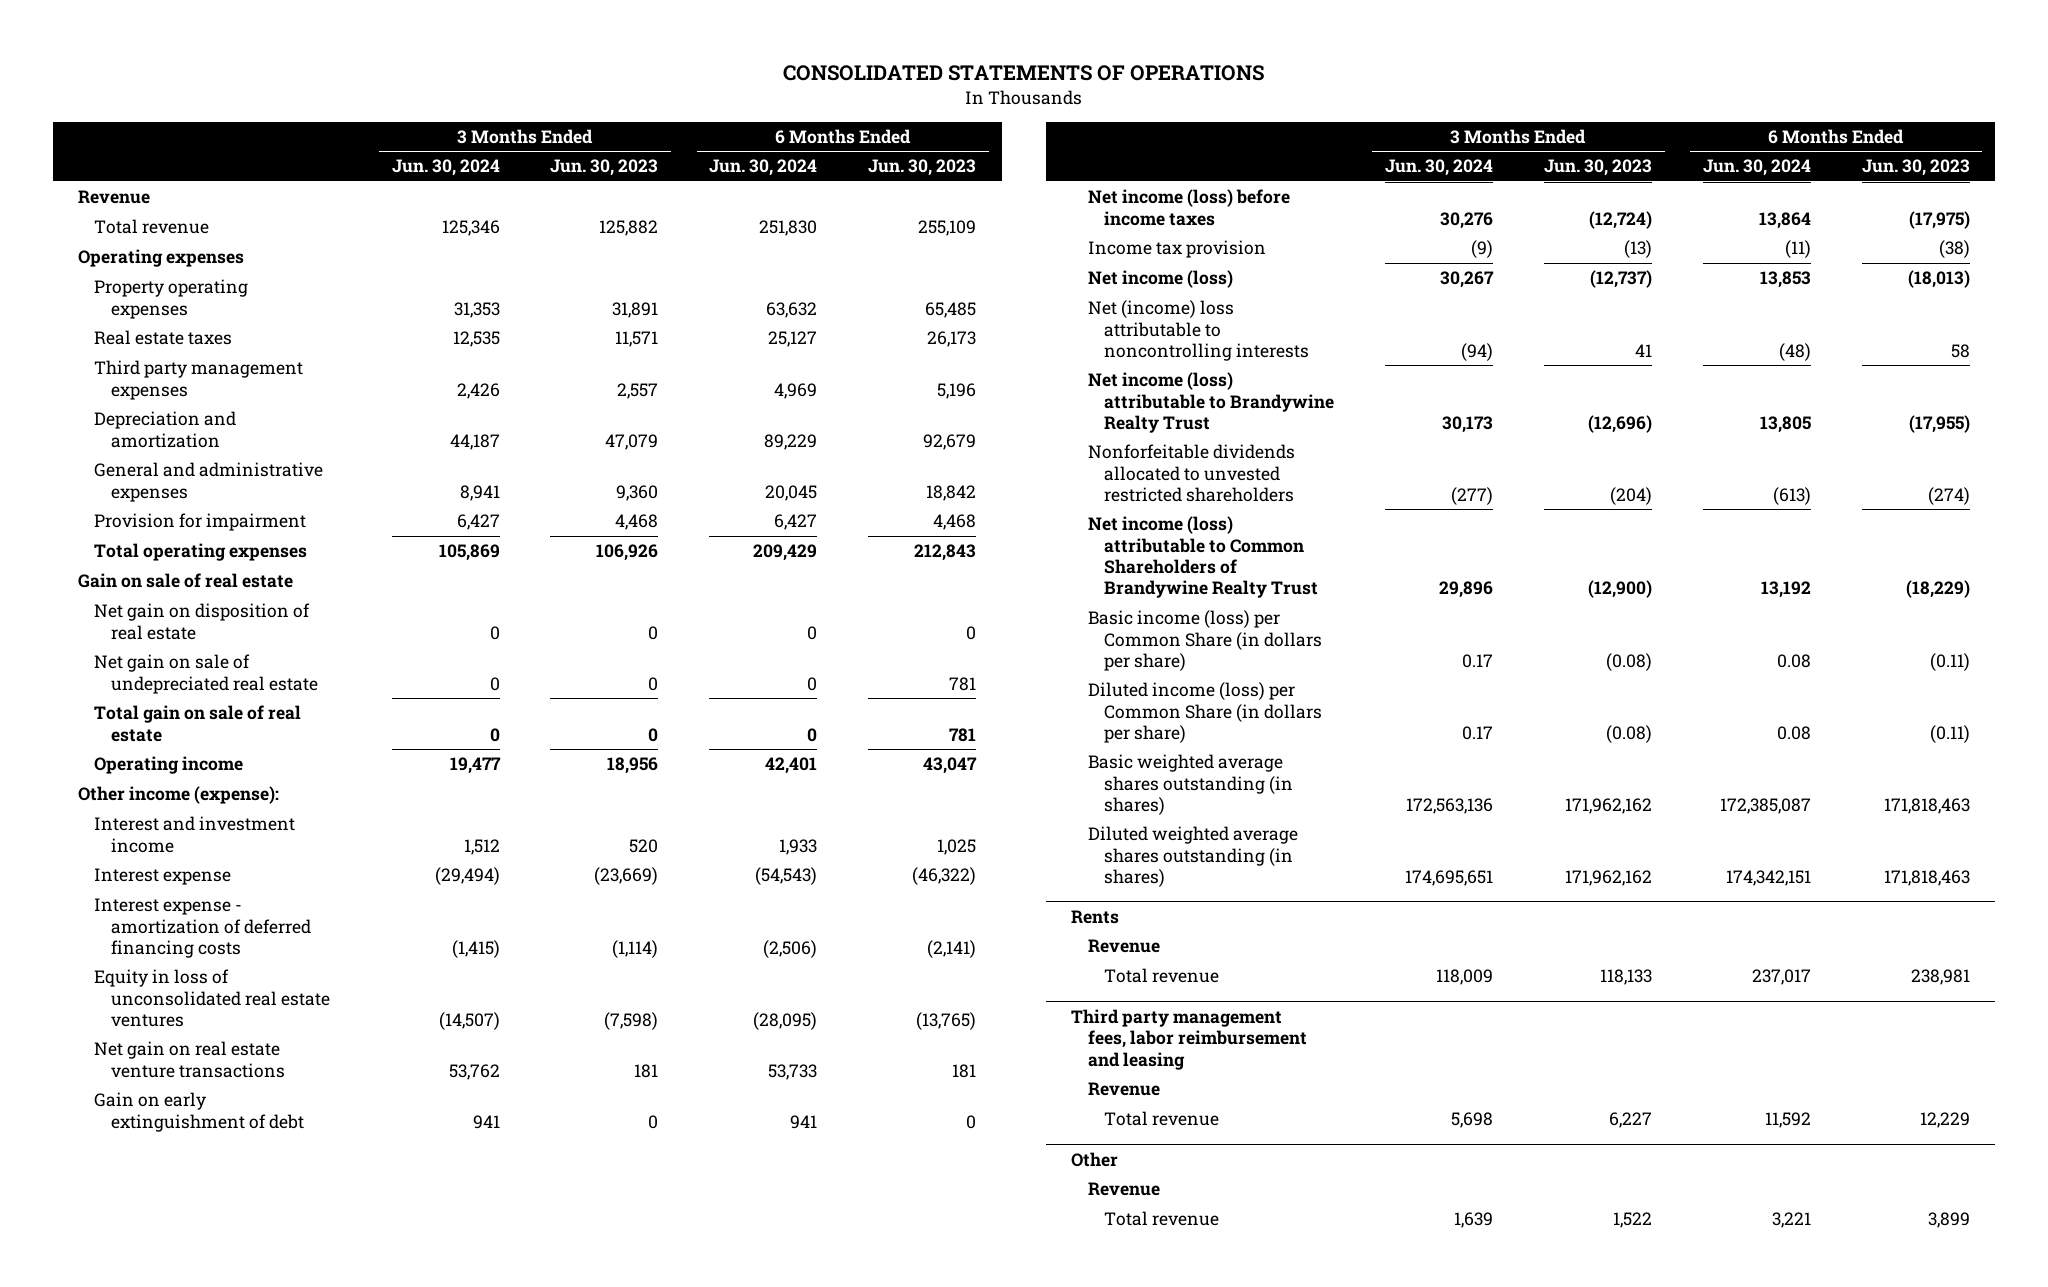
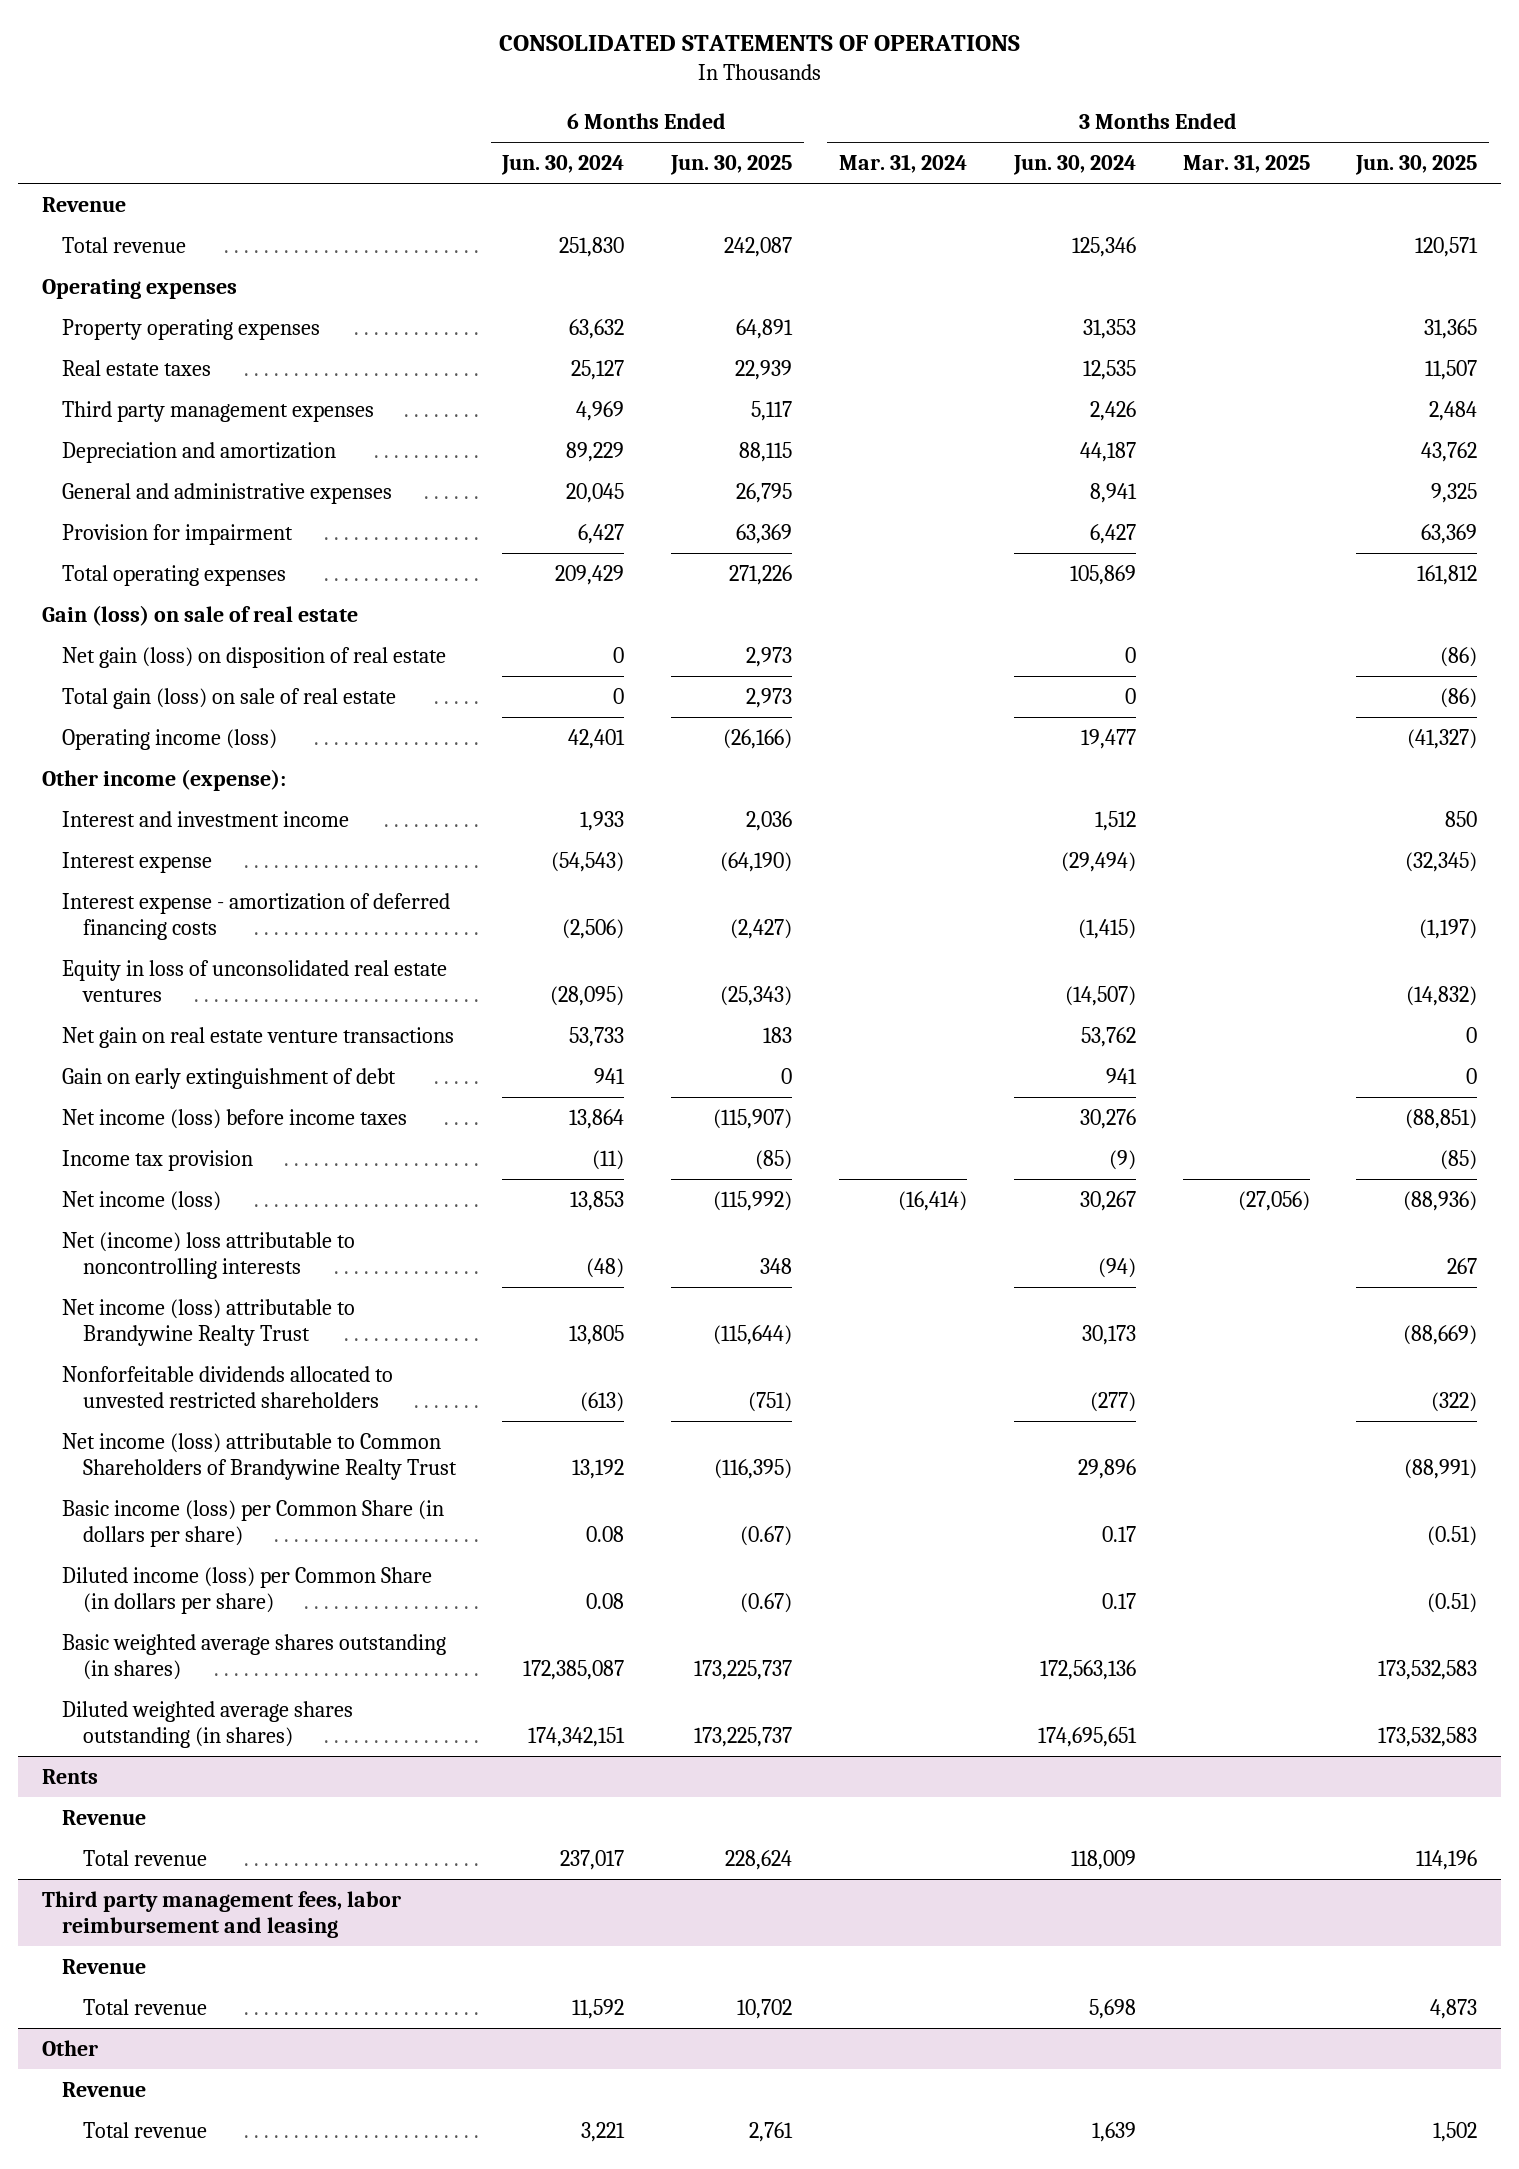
- | 3 Months Ended Jun. 30, 2024 | 3 Months Ended Jun. 30, 2023 | 6 Months Ended Jun. 30, 2024 | 6 Months Ended Jun. 30, 2023
+ | 6 Months Ended Jun. 30, 2024 | 6 Months Ended Jun. 30, 2025 | 3 Months Ended Mar. 31, 2024 | 3 Months Ended Jun. 30, 2024 | 3 Months Ended Mar. 31, 2025 | 3 Months Ended Jun. 30, 2025
- Gain on sale of real estate
- Net gain on disposition of real estate | 0 | 0 | 0 | 0
- Net gain on sale of undepreciated real estate | 0 | 0 | 0 | 781
- Total gain on sale of real estate | 0 | 0 | 0 | 781
- Operating income | 19,477 | 18,956 | 42,401 | 43,047
+ Gain (loss) on sale of real estate
+ Net gain (loss) on disposition of real estate | 0 | 2,973 | | 0 | | (86)
+ Total gain (loss) on sale of real estate | 0 | 2,973 | | 0 | | (86)
+ Operating income (loss) | 42,401 | (26,166) | | 19,477 | | (41,327)

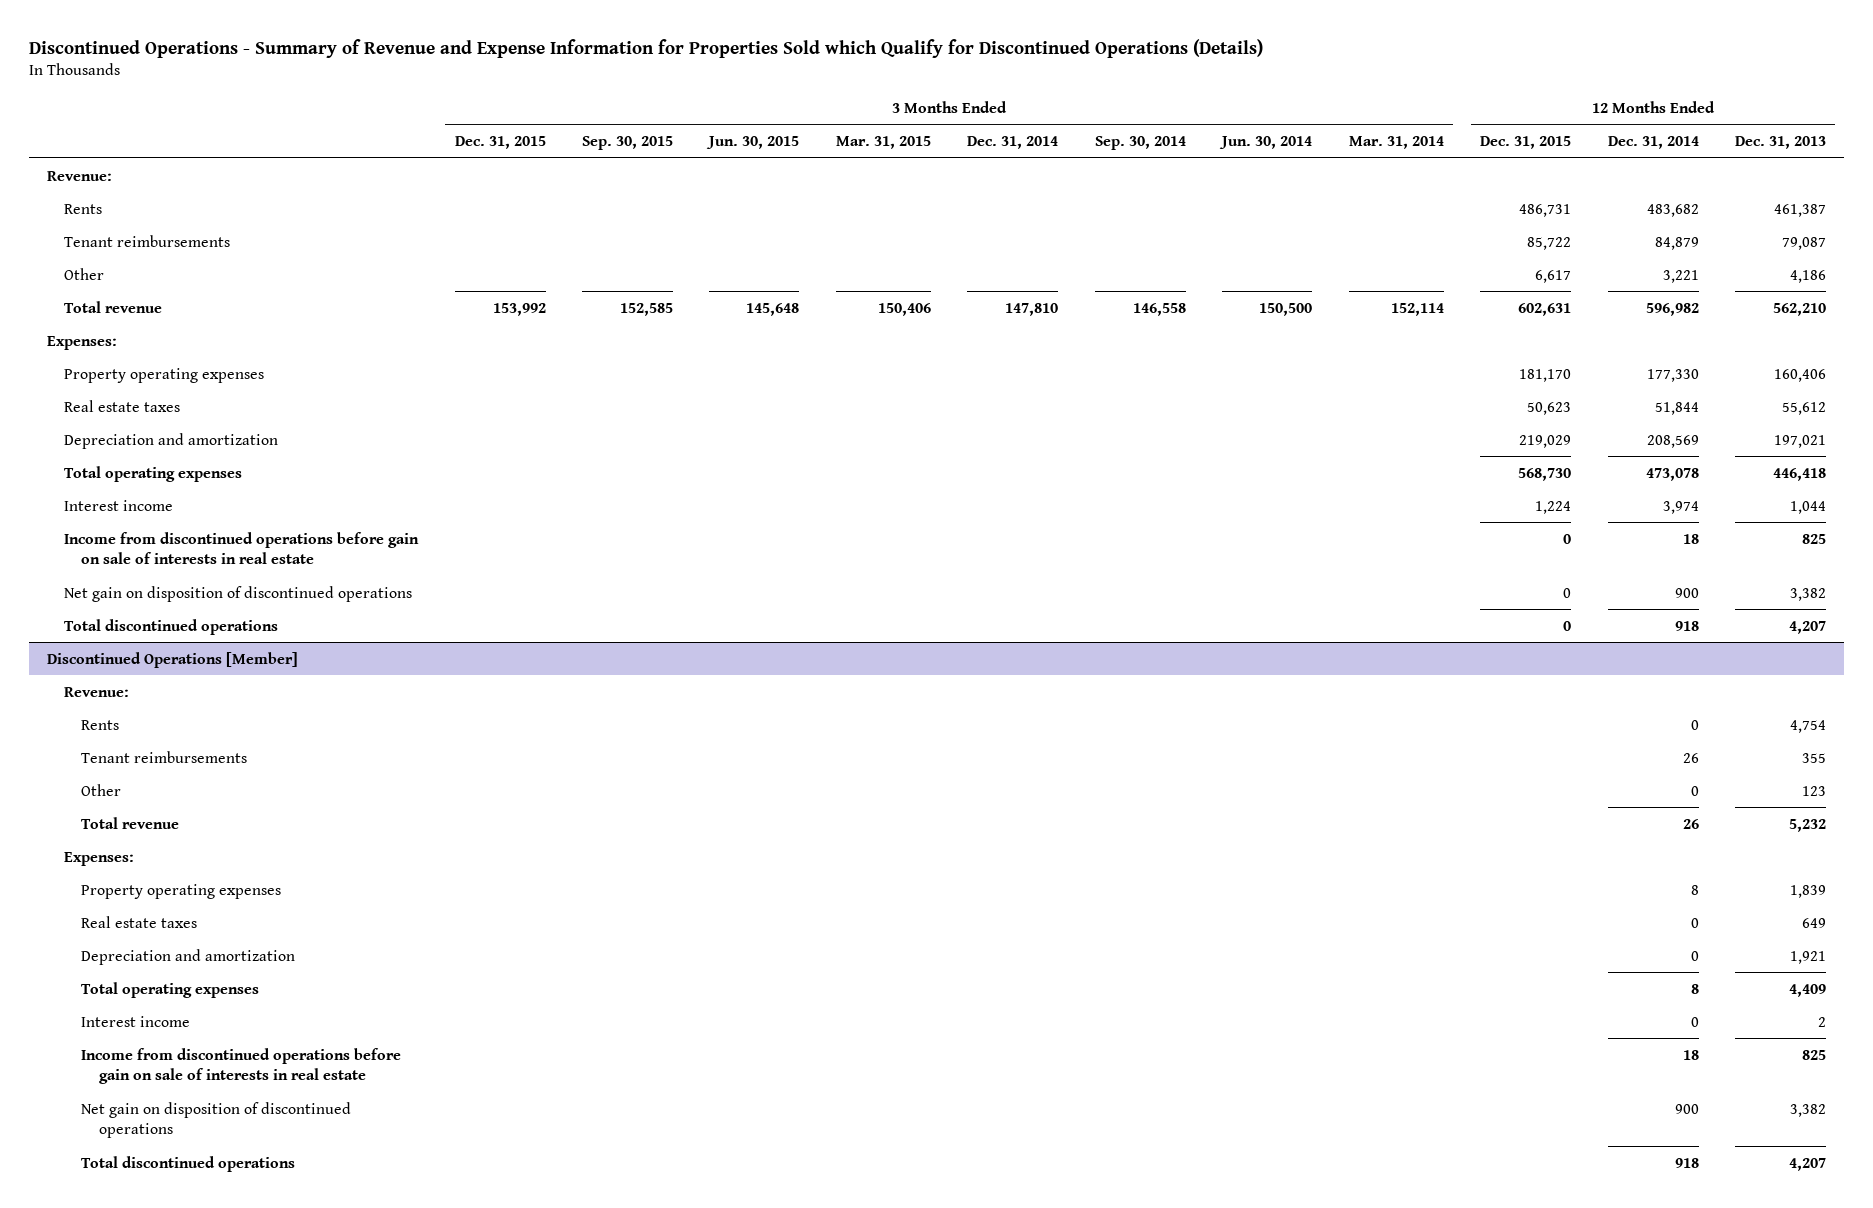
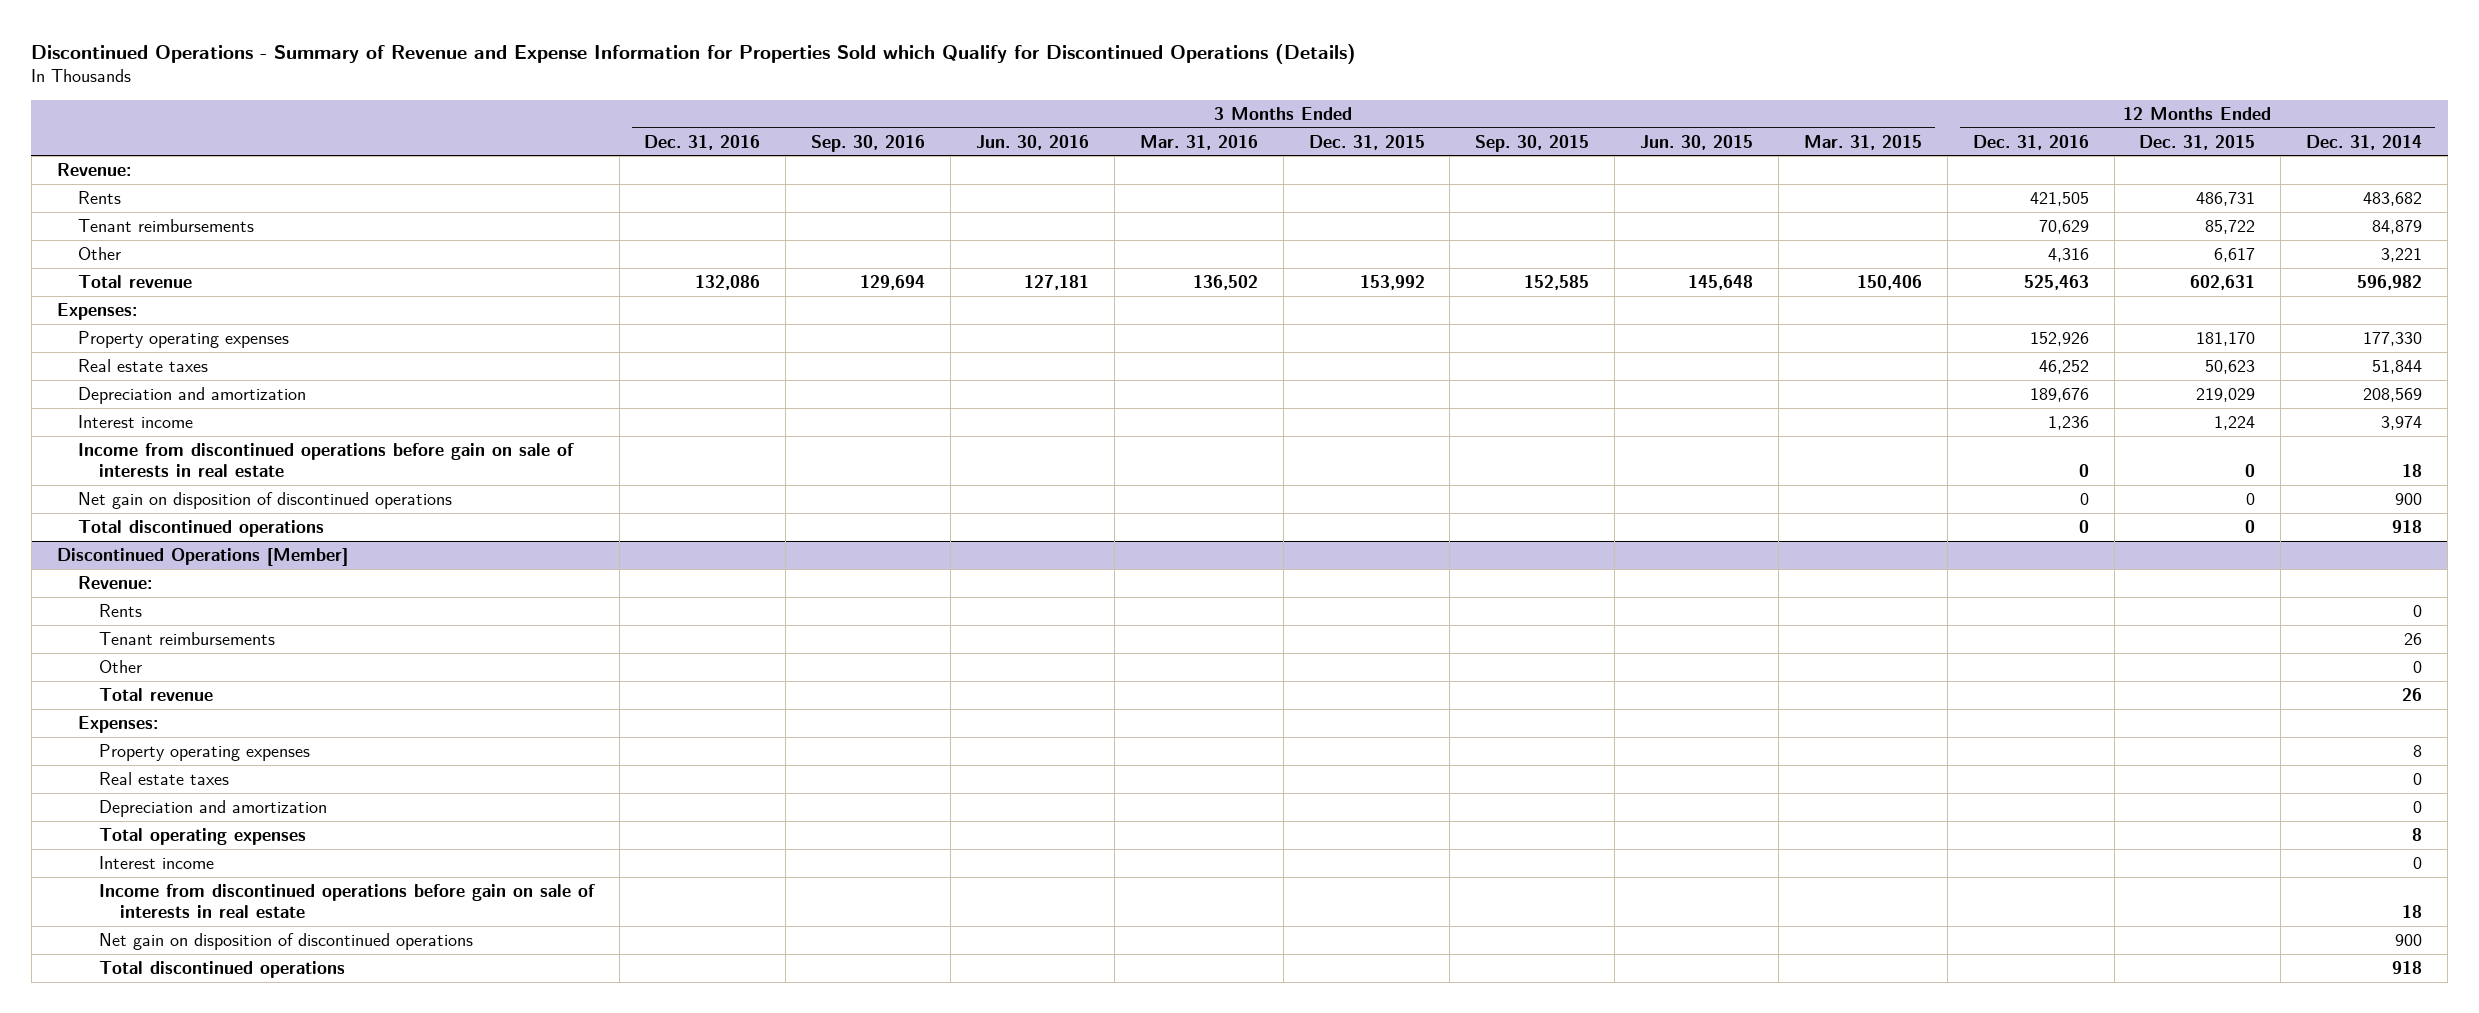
- | 3 Months Ended Dec. 31, 2015 | 3 Months Ended Sep. 30, 2015 | 3 Months Ended Jun. 30, 2015 | 3 Months Ended Mar. 31, 2015 | 3 Months Ended Dec. 31, 2014 | 3 Months Ended Sep. 30, 2014 | 3 Months Ended Jun. 30, 2014 | 3 Months Ended Mar. 31, 2014 | 12 Months Ended Dec. 31, 2015 | 12 Months Ended Dec. 31, 2014 | 12 Months Ended Dec. 31, 2013
+ | 3 Months Ended Dec. 31, 2016 | 3 Months Ended Sep. 30, 2016 | 3 Months Ended Jun. 30, 2016 | 3 Months Ended Mar. 31, 2016 | 3 Months Ended Dec. 31, 2015 | 3 Months Ended Sep. 30, 2015 | 3 Months Ended Jun. 30, 2015 | 3 Months Ended Mar. 31, 2015 | 12 Months Ended Dec. 31, 2016 | 12 Months Ended Dec. 31, 2015 | 12 Months Ended Dec. 31, 2014
- Total operating expenses | | | | | | | | | 568,730 | 473,078 | 446,418

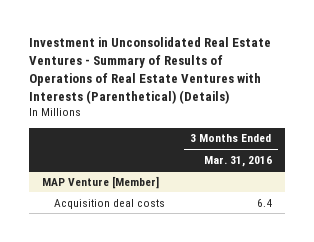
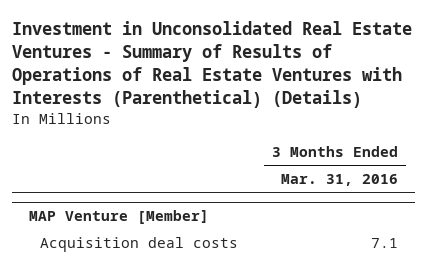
@ MAP Venture [Member]
- Acquisition deal costs | 6.4
+ Acquisition deal costs | 7.1

